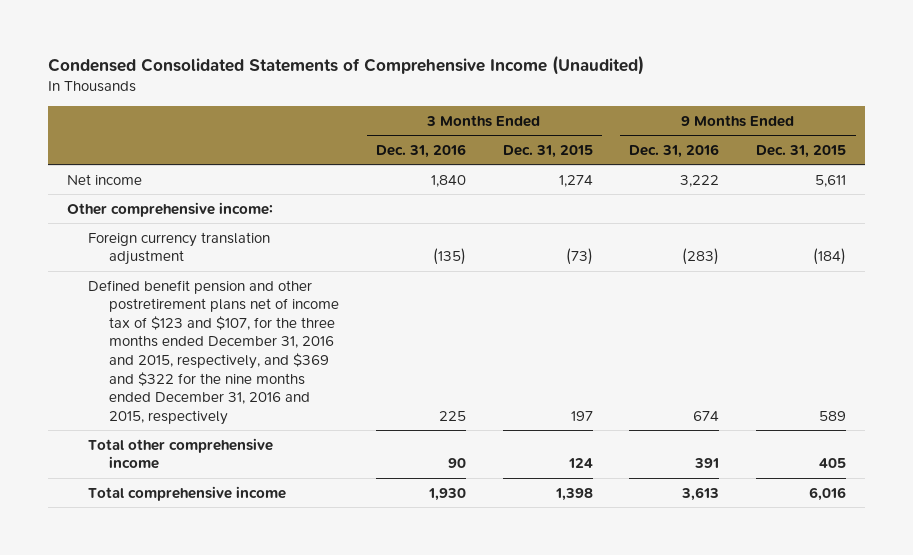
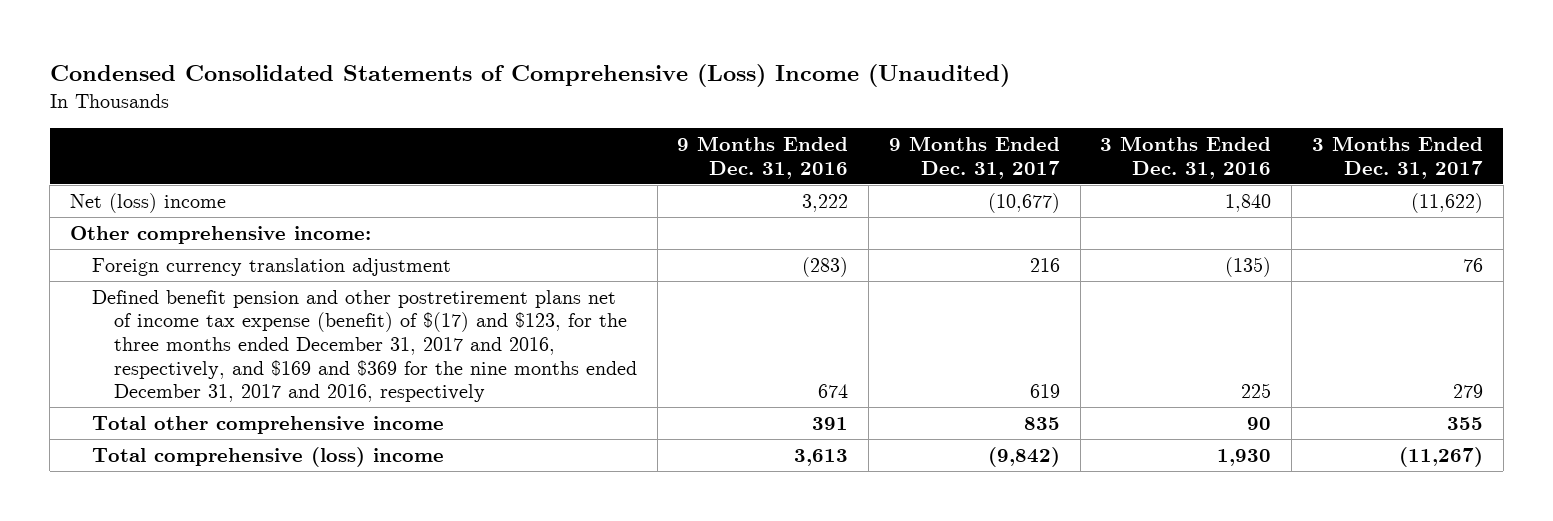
- Condensed Consolidated Statements of Comprehensive Income (Unaudited)
+ Condensed Consolidated Statements of Comprehensive (Loss) Income (Unaudited)
- | 3 Months Ended Dec. 31, 2016 | 3 Months Ended Dec. 31, 2015 | 9 Months Ended Dec. 31, 2016 | 9 Months Ended Dec. 31, 2015
+ | 9 Months Ended Dec. 31, 2016 | 9 Months Ended Dec. 31, 2017 | 3 Months Ended Dec. 31, 2016 | 3 Months Ended Dec. 31, 2017
- Net income | 1,840 | 1,274 | 3,222 | 5,611
+ Net (loss) income | 3,222 | (10,677) | 1,840 | (11,622)
- Defined benefit pension and other postretirement plans net of income tax of $123 and $107, for the three months ended December 31, 2016 and 2015, respectively, and $369 and $322 for the nine months ended December 31, 2016 and 2015, respectively | 225 | 197 | 674 | 589
+ Defined benefit pension and other postretirement plans net of income tax expense (benefit) of $(17) and $123, for the three months ended December 31, 2017 and 2016, respectively, and $169 and $369 for the nine months ended December 31, 2017 and 2016, respectively | 674 | 619 | 225 | 279
- Total comprehensive income | 1,930 | 1,398 | 3,613 | 6,016
+ Total comprehensive (loss) income | 3,613 | (9,842) | 1,930 | (11,267)

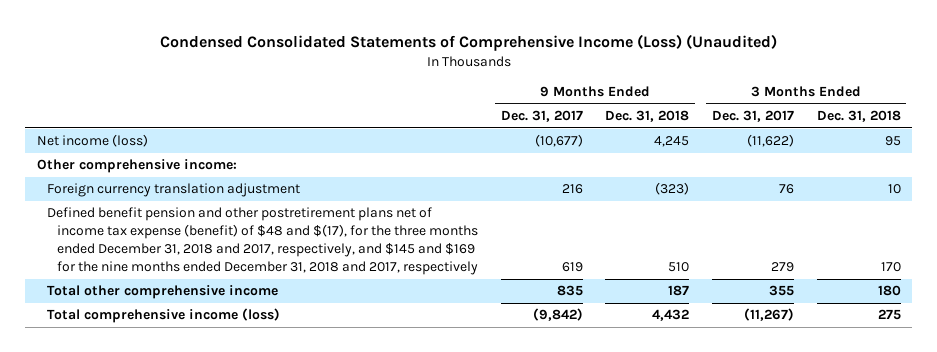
- Condensed Consolidated Statements of Comprehensive (Loss) Income (Unaudited)
+ Condensed Consolidated Statements of Comprehensive Income (Loss) (Unaudited)
- | 9 Months Ended Dec. 31, 2016 | 9 Months Ended Dec. 31, 2017 | 3 Months Ended Dec. 31, 2016 | 3 Months Ended Dec. 31, 2017
+ | 9 Months Ended Dec. 31, 2017 | 9 Months Ended Dec. 31, 2018 | 3 Months Ended Dec. 31, 2017 | 3 Months Ended Dec. 31, 2018
- Net (loss) income | 3,222 | (10,677) | 1,840 | (11,622)
+ Net income (loss) | (10,677) | 4,245 | (11,622) | 95
- Defined benefit pension and other postretirement plans net of income tax expense (benefit) of $(17) and $123, for the three months ended December 31, 2017 and 2016, respectively, and $169 and $369 for the nine months ended December 31, 2017 and 2016, respectively | 674 | 619 | 225 | 279
+ Defined benefit pension and other postretirement plans net of income tax expense (benefit) of $48 and $(17), for the three months ended December 31, 2018 and 2017, respectively, and $145 and $169 for the nine months ended December 31, 2018 and 2017, respectively | 619 | 510 | 279 | 170
- Total comprehensive (loss) income | 3,613 | (9,842) | 1,930 | (11,267)
+ Total comprehensive income (loss) | (9,842) | 4,432 | (11,267) | 275

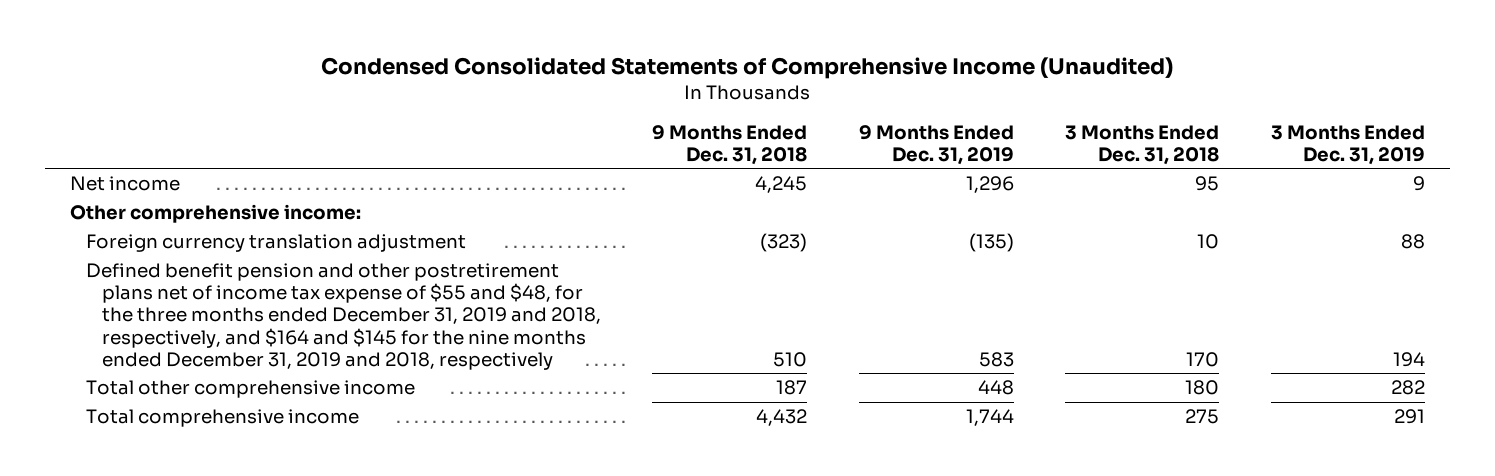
- Condensed Consolidated Statements of Comprehensive Income (Loss) (Unaudited)
+ Condensed Consolidated Statements of Comprehensive Income (Unaudited)
- | 9 Months Ended Dec. 31, 2017 | 9 Months Ended Dec. 31, 2018 | 3 Months Ended Dec. 31, 2017 | 3 Months Ended Dec. 31, 2018
+ | 9 Months Ended Dec. 31, 2018 | 9 Months Ended Dec. 31, 2019 | 3 Months Ended Dec. 31, 2018 | 3 Months Ended Dec. 31, 2019
- Net income (loss) | (10,677) | 4,245 | (11,622) | 95
+ Net income | 4,245 | 1,296 | 95 | 9
- Defined benefit pension and other postretirement plans net of income tax expense (benefit) of $48 and $(17), for the three months ended December 31, 2018 and 2017, respectively, and $145 and $169 for the nine months ended December 31, 2018 and 2017, respectively | 619 | 510 | 279 | 170
+ Defined benefit pension and other postretirement plans net of income tax expense of $55 and $48, for the three months ended December 31, 2019 and 2018, respectively, and $164 and $145 for the nine months ended December 31, 2019 and 2018, respectively | 510 | 583 | 170 | 194
- Total comprehensive income (loss) | (9,842) | 4,432 | (11,267) | 275
+ Total comprehensive income | 4,432 | 1,744 | 275 | 291

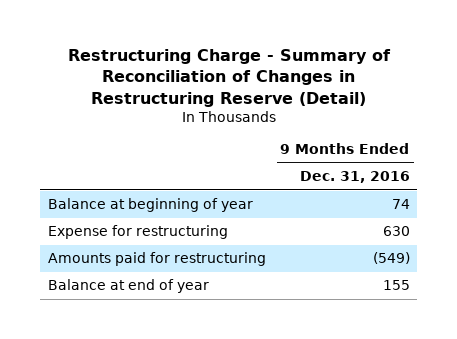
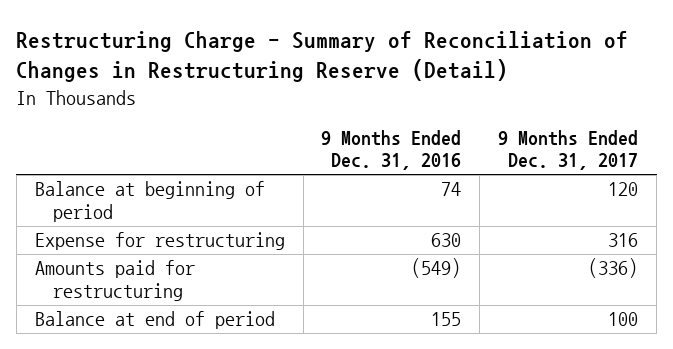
- | 9 Months Ended Dec. 31, 2016
+ | 9 Months Ended Dec. 31, 2016 | 9 Months Ended Dec. 31, 2017
- Balance at beginning of year | 74
+ Balance at beginning of period | 74 | 120
- Balance at end of year | 155
+ Balance at end of period | 155 | 100

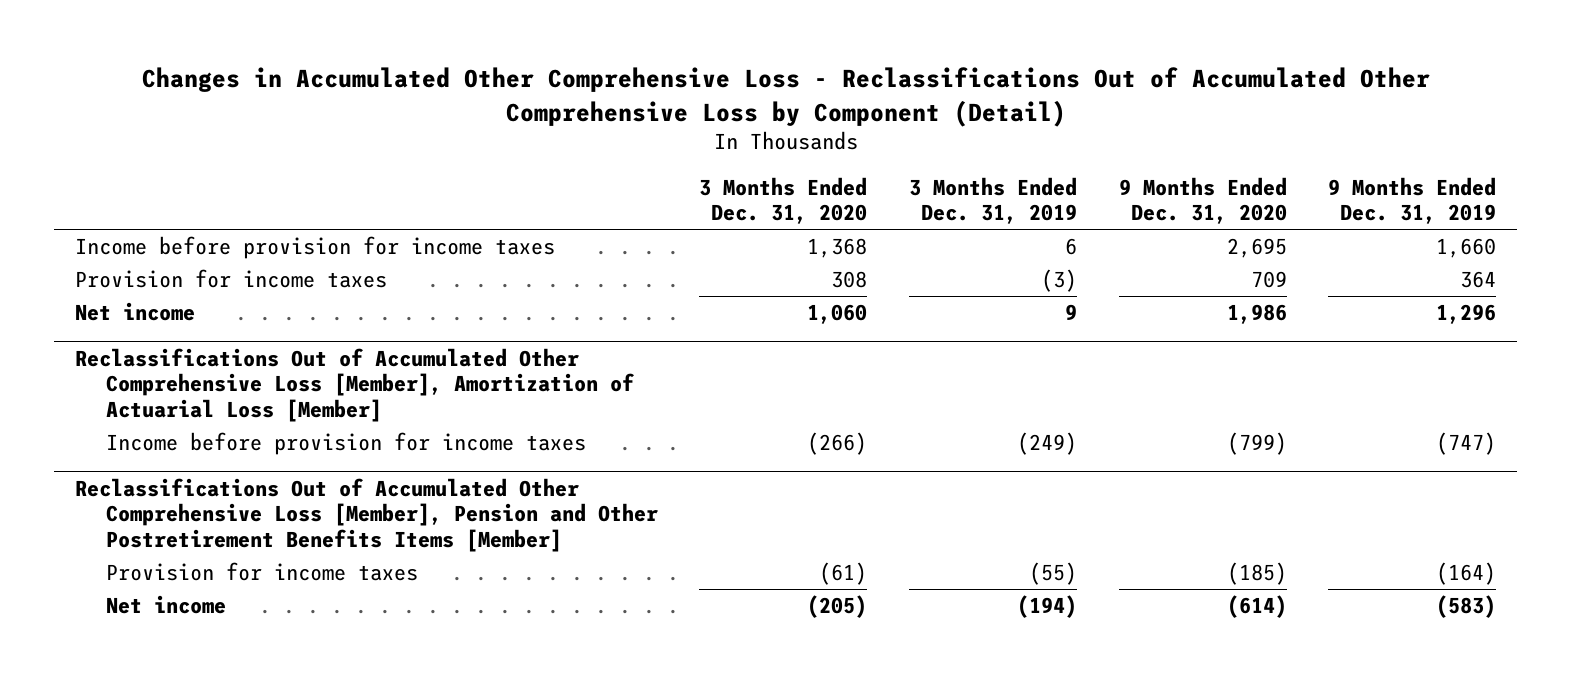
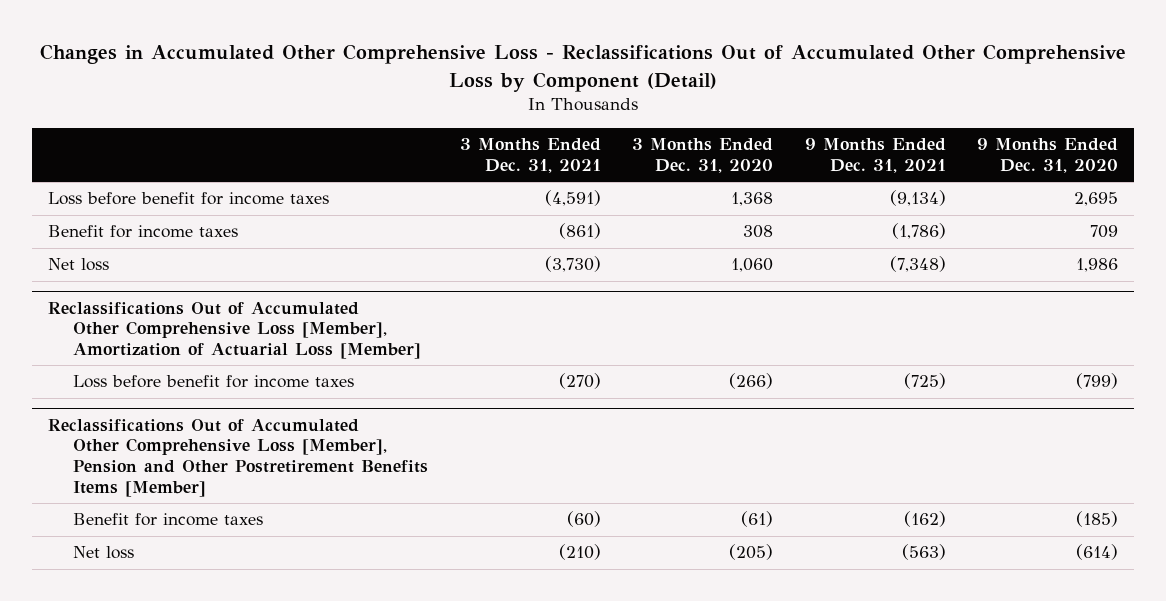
- | 3 Months Ended Dec. 31, 2020 | 3 Months Ended Dec. 31, 2019 | 9 Months Ended Dec. 31, 2020 | 9 Months Ended Dec. 31, 2019
+ | 3 Months Ended Dec. 31, 2021 | 3 Months Ended Dec. 31, 2020 | 9 Months Ended Dec. 31, 2021 | 9 Months Ended Dec. 31, 2020
- Income before provision for income taxes | 1,368 | 6 | 2,695 | 1,660
- Provision for income taxes | 308 | (3) | 709 | 364
- Net income | 1,060 | 9 | 1,986 | 1,296
+ Loss before benefit for income taxes | (4,591) | 1,368 | (9,134) | 2,695
+ Benefit for income taxes | (861) | 308 | (1,786) | 709
+ Net loss | (3,730) | 1,060 | (7,348) | 1,986
@ Reclassifications Out of Accumulated Other Comprehensive Loss [Member], Amortization of Actuarial Loss [Member]
- Income before provision for income taxes | (266) | (249) | (799) | (747)
+ Loss before benefit for income taxes | (270) | (266) | (725) | (799)
@ Reclassifications Out of Accumulated Other Comprehensive Loss [Member], Pension and Other Postretirement Benefits Items [Member]
- Provision for income taxes | (61) | (55) | (185) | (164)
- Net income | (205) | (194) | (614) | (583)
+ Benefit for income taxes | (60) | (61) | (162) | (185)
+ Net loss | (210) | (205) | (563) | (614)

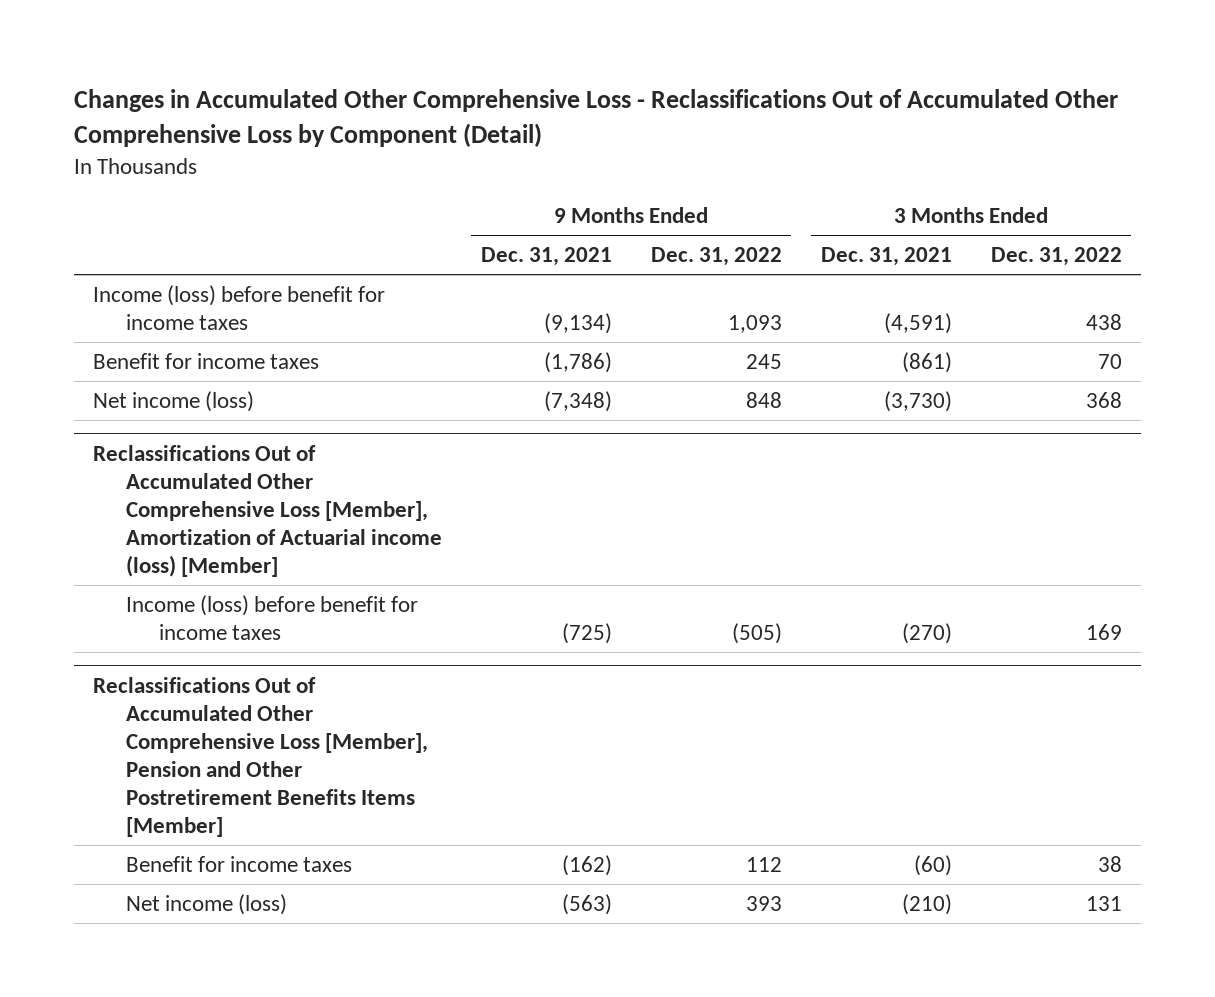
- | 3 Months Ended Dec. 31, 2021 | 3 Months Ended Dec. 31, 2020 | 9 Months Ended Dec. 31, 2021 | 9 Months Ended Dec. 31, 2020
+ | 9 Months Ended Dec. 31, 2021 | 9 Months Ended Dec. 31, 2022 | 3 Months Ended Dec. 31, 2021 | 3 Months Ended Dec. 31, 2022
- Loss before benefit for income taxes | (4,591) | 1,368 | (9,134) | 2,695
+ Income (loss) before benefit for income taxes | (9,134) | 1,093 | (4,591) | 438
- Net loss | (3,730) | 1,060 | (7,348) | 1,986
- Reclassifications Out of Accumulated Other Comprehensive Loss [Member], Amortization of Actuarial Loss [Member]
- Loss before benefit for income taxes | (270) | (266) | (725) | (799)
+ Net income (loss) | (7,348) | 848 | (3,730) | 368
+ Reclassifications Out of Accumulated Other Comprehensive Loss [Member], Amortization of Actuarial income (loss) [Member]
+ Income (loss) before benefit for income taxes | (725) | (505) | (270) | 169
@ Reclassifications Out of Accumulated Other Comprehensive Loss [Member], Pension and Other Postretirement Benefits Items [Member]
- Net loss | (210) | (205) | (563) | (614)
+ Net income (loss) | (563) | 393 | (210) | 131

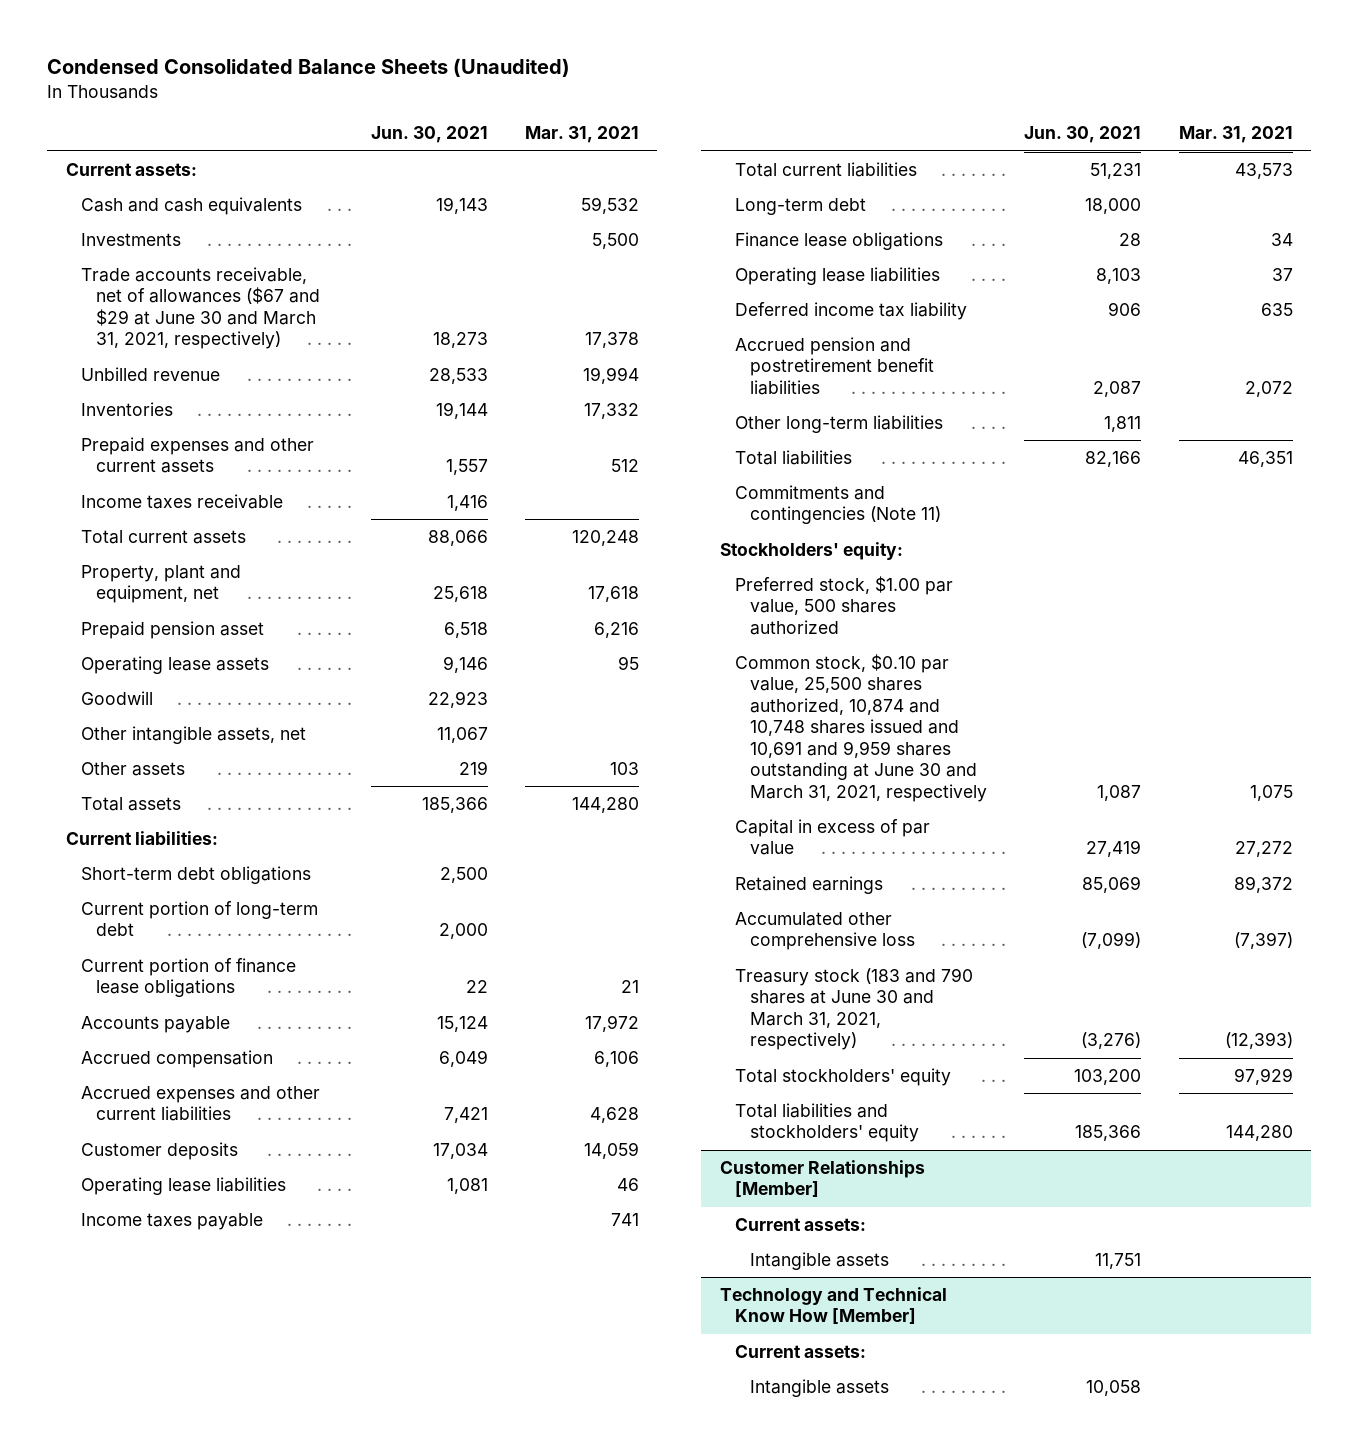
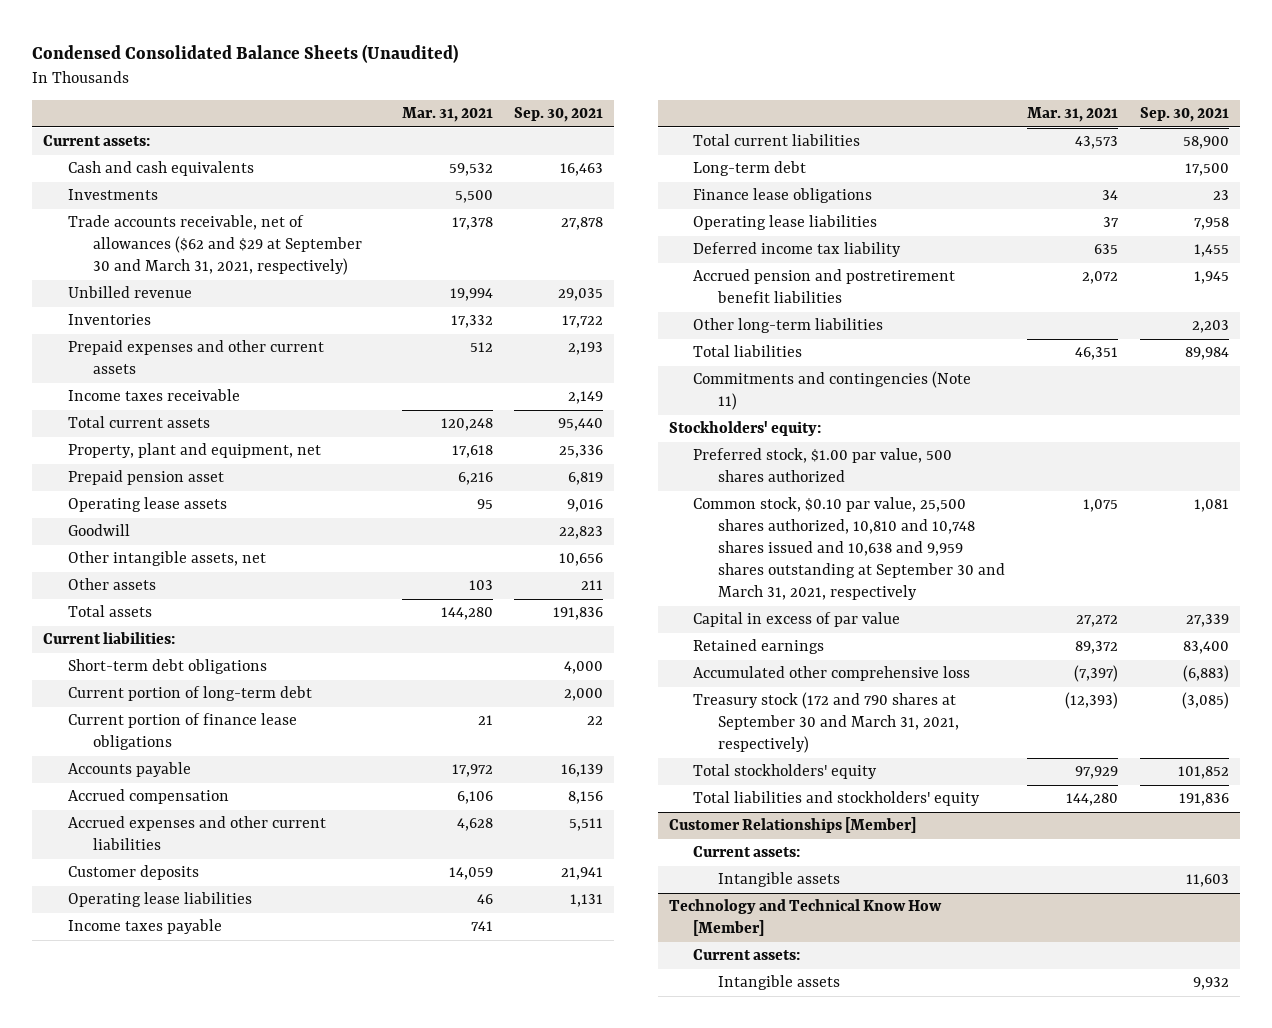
- | Jun. 30, 2021 | Mar. 31, 2021
+ | Mar. 31, 2021 | Sep. 30, 2021
- Trade accounts receivable, net of allowances ($67 and $29 at June 30 and March 31, 2021, respectively) | 18,273 | 17,378
+ Trade accounts receivable, net of allowances ($62 and $29 at September 30 and March 31, 2021, respectively) | 17,378 | 27,878
- Common stock, $0.10 par value, 25,500 shares authorized, 10,874 and 10,748 shares issued and 10,691 and 9,959 shares outstanding at June 30 and March 31, 2021, respectively | 1,087 | 1,075
+ Common stock, $0.10 par value, 25,500 shares authorized, 10,810 and 10,748 shares issued and 10,638 and 9,959 shares outstanding at September 30 and March 31, 2021, respectively | 1,075 | 1,081
- Treasury stock (183 and 790 shares at June 30 and March 31, 2021, respectively) | (3,276) | (12,393)
+ Treasury stock (172 and 790 shares at September 30 and March 31, 2021, respectively) | (12,393) | (3,085)

